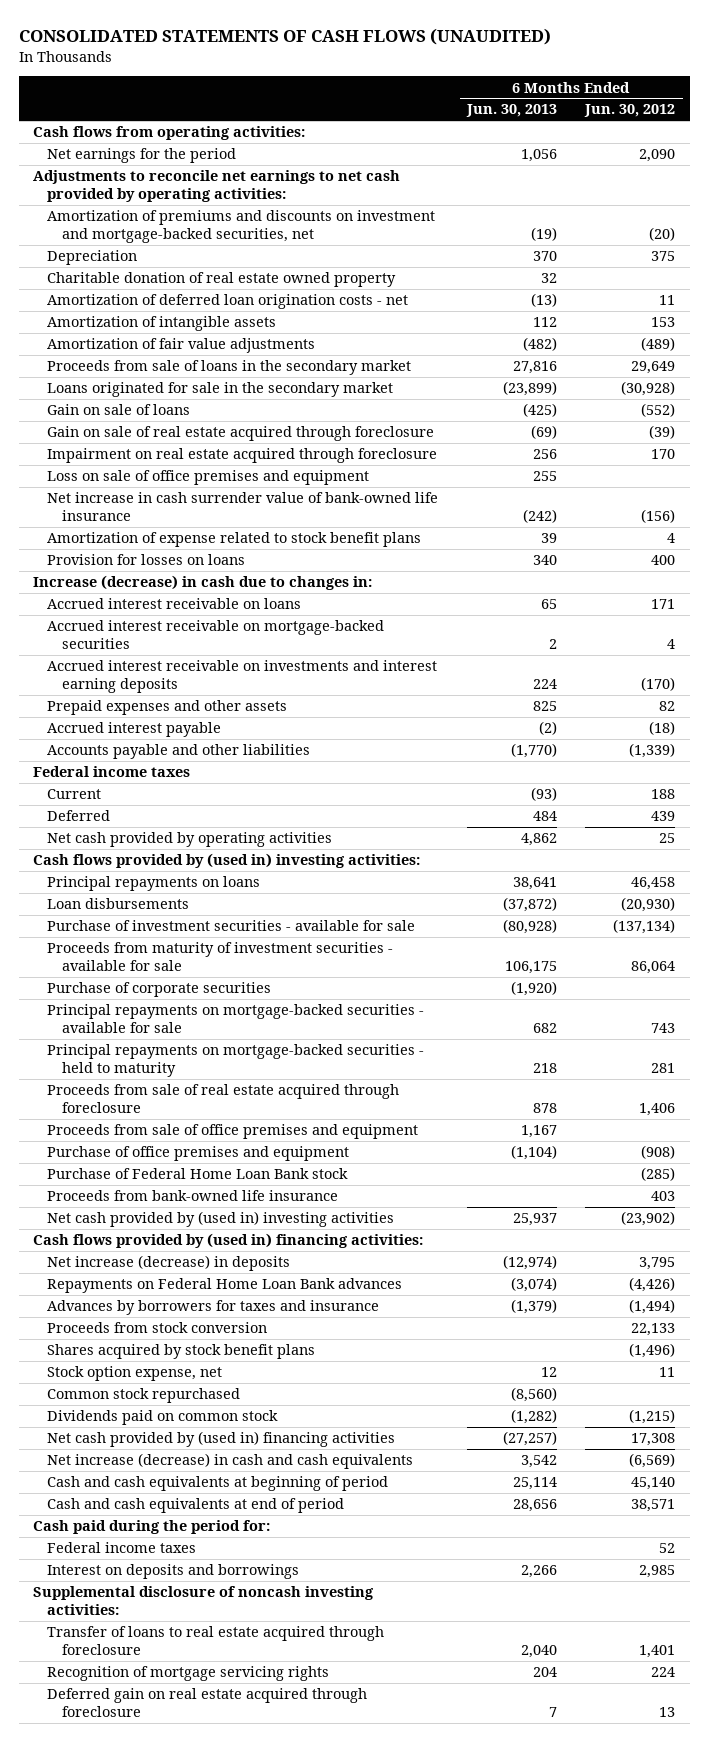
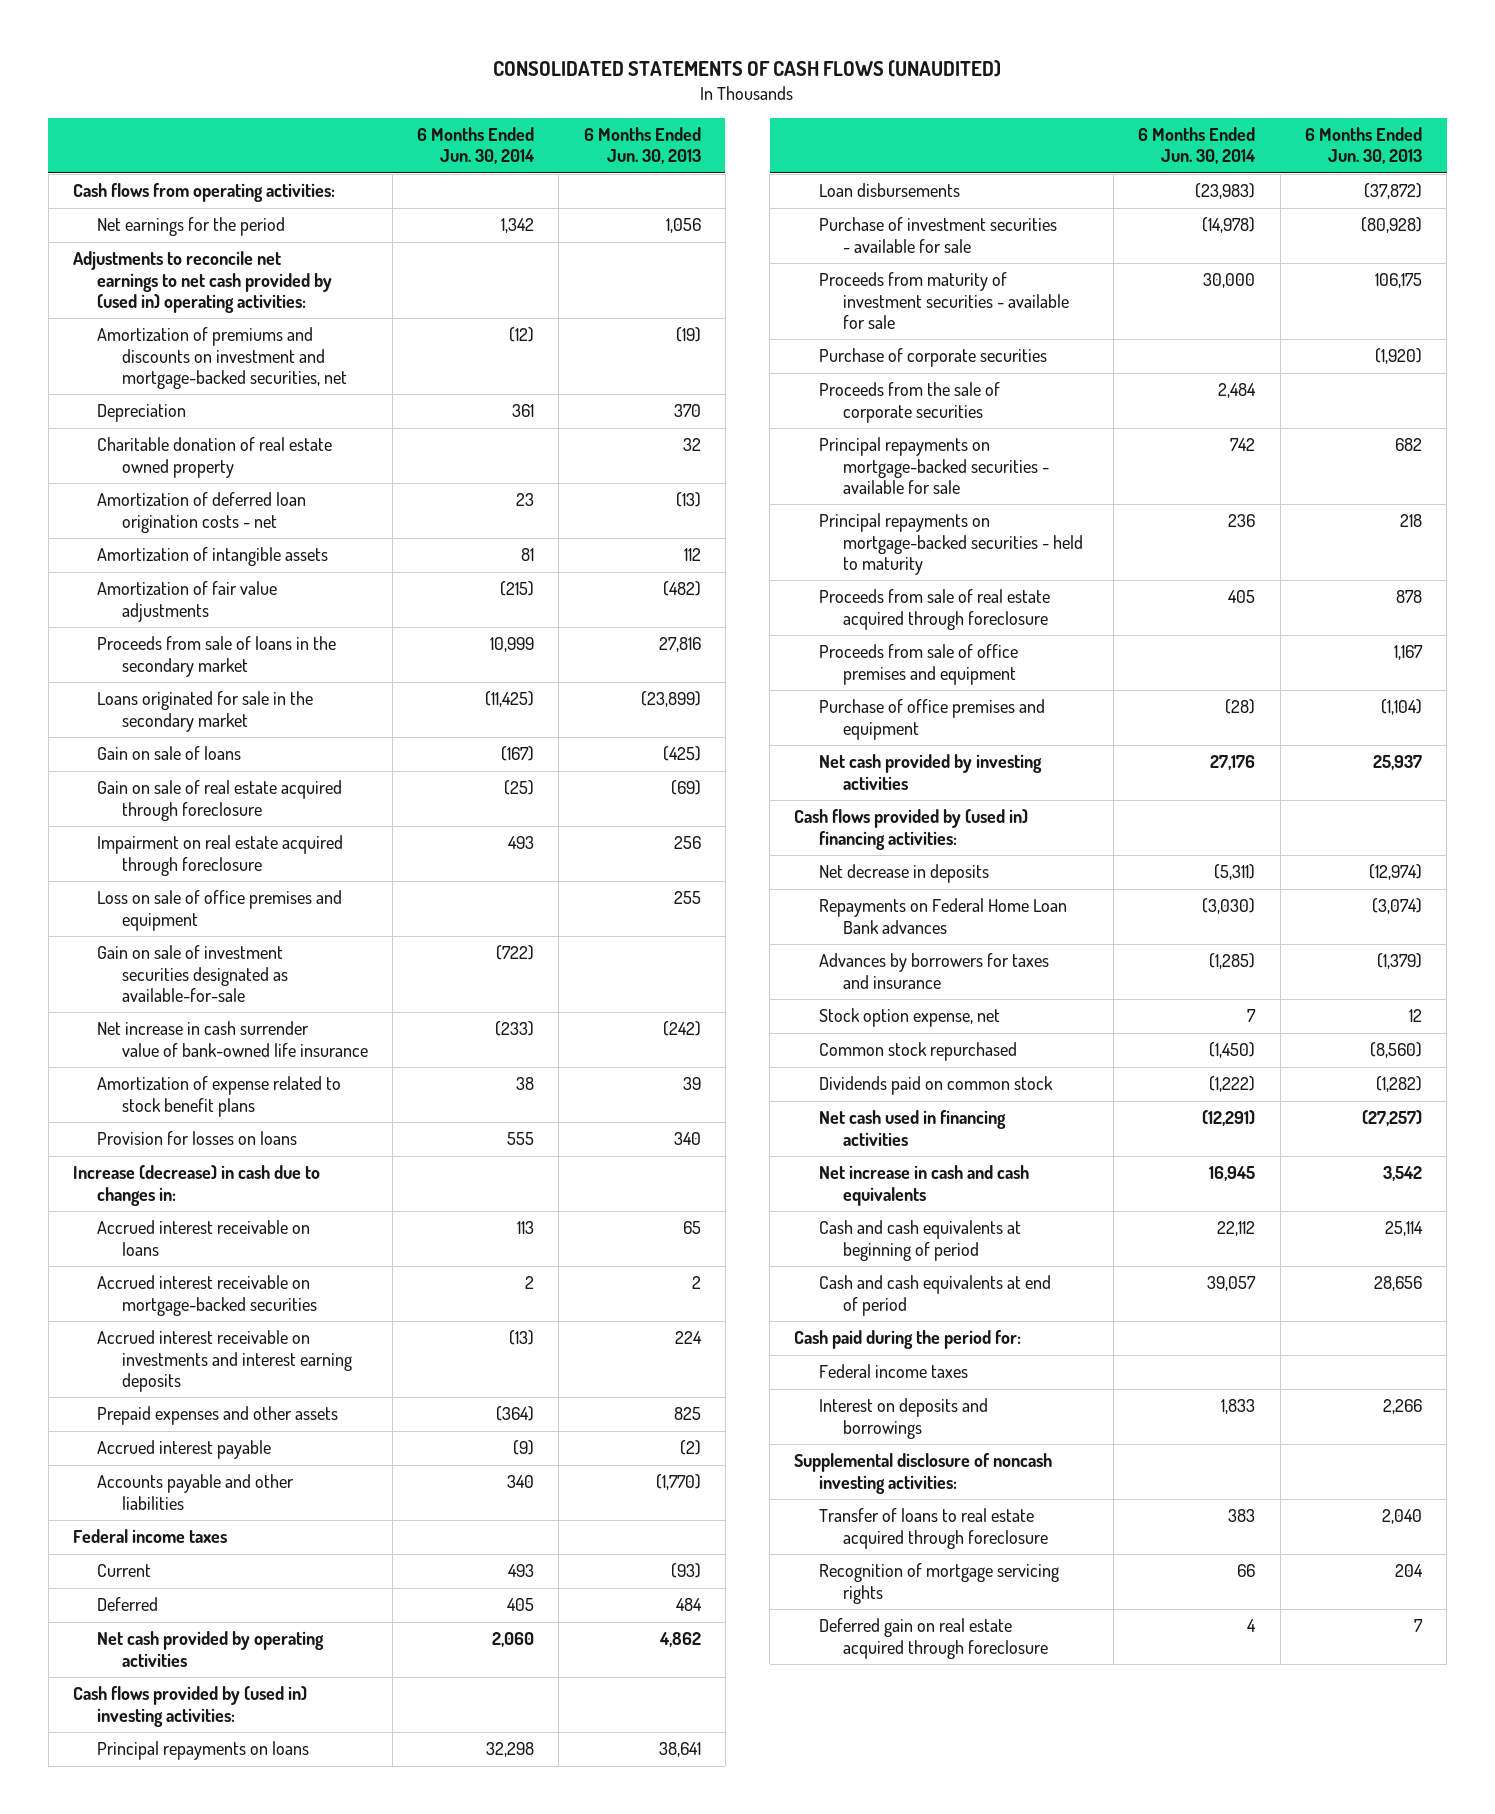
- | 6 Months Ended Jun. 30, 2013 | 6 Months Ended Jun. 30, 2012
+ | 6 Months Ended Jun. 30, 2014 | 6 Months Ended Jun. 30, 2013
- Adjustments to reconcile net earnings to net cash provided by operating activities:
+ Adjustments to reconcile net earnings to net cash provided by (used in) operating activities:
+ Gain on sale of investment securities designated as available-for-sale | (722) |
+ Proceeds from the sale of corporate securities | 2,484 |
- Purchase of Federal Home Loan Bank stock | | (285)
- Proceeds from bank-owned life insurance | | 403
- Net cash provided by (used in) investing activities | 25,937 | (23,902)
+ Net cash provided by investing activities | 27,176 | 25,937
- Net increase (decrease) in deposits | (12,974) | 3,795
+ Net decrease in deposits | (5,311) | (12,974)
- Proceeds from stock conversion | | 22,133
- Shares acquired by stock benefit plans | | (1,496)
- Net cash provided by (used in) financing activities | (27,257) | 17,308
- Net increase (decrease) in cash and cash equivalents | 3,542 | (6,569)
+ Net cash used in financing activities | (12,291) | (27,257)
+ Net increase in cash and cash equivalents | 16,945 | 3,542

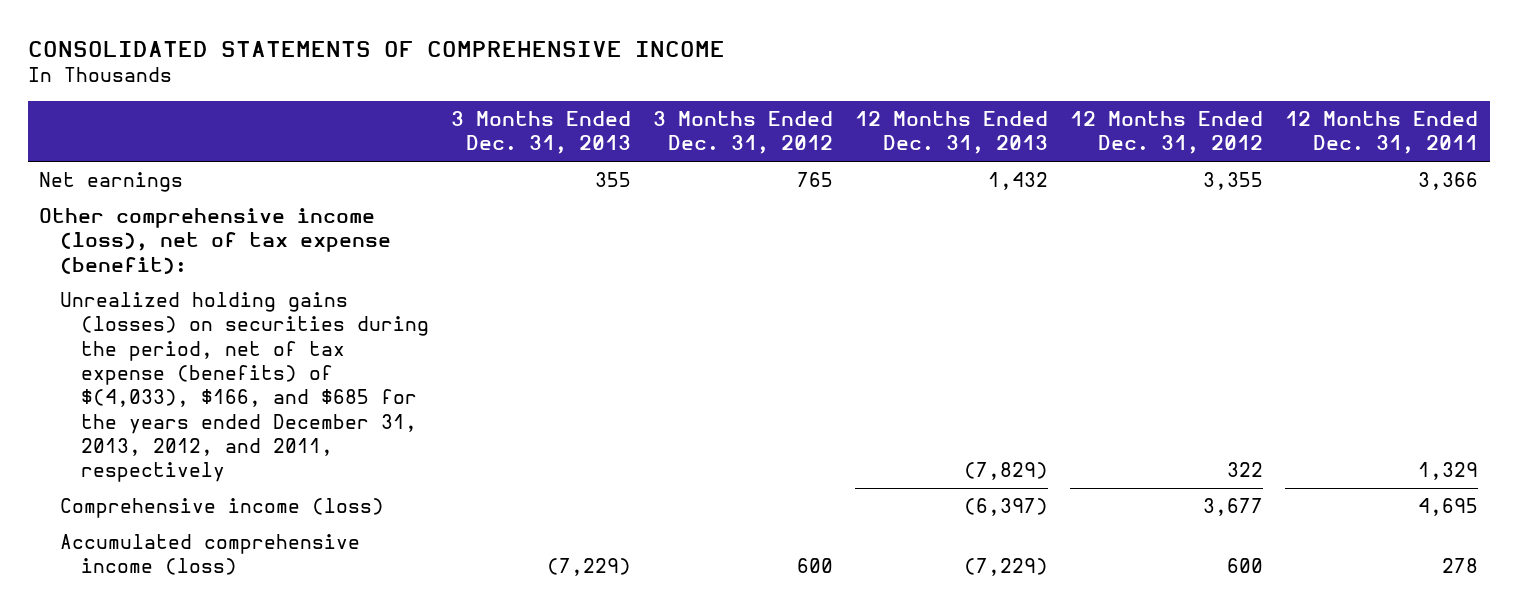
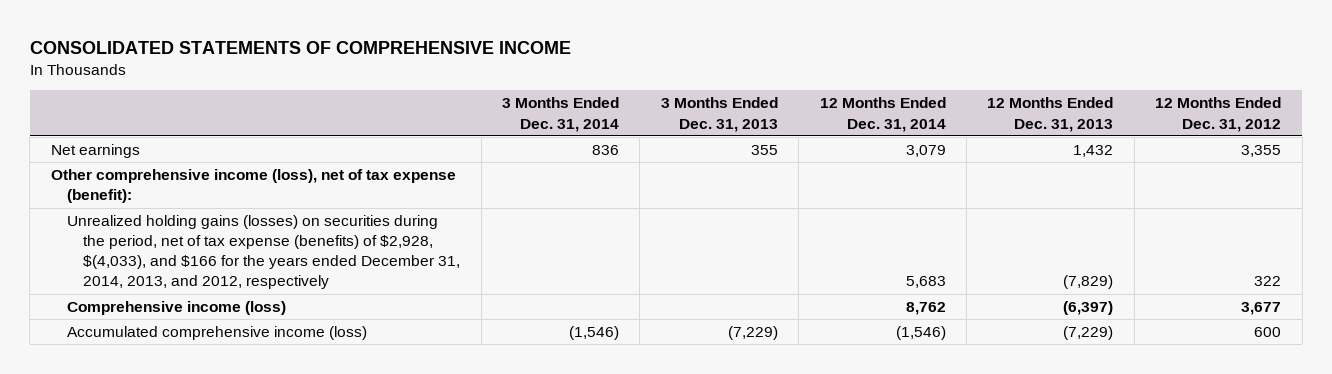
- | 3 Months Ended Dec. 31, 2013 | 3 Months Ended Dec. 31, 2012 | 12 Months Ended Dec. 31, 2013 | 12 Months Ended Dec. 31, 2012 | 12 Months Ended Dec. 31, 2011
+ | 3 Months Ended Dec. 31, 2014 | 3 Months Ended Dec. 31, 2013 | 12 Months Ended Dec. 31, 2014 | 12 Months Ended Dec. 31, 2013 | 12 Months Ended Dec. 31, 2012
- Unrealized holding gains (losses) on securities during the period, net of tax expense (benefits) of $(4,033), $166, and $685 for the years ended December 31, 2013, 2012, and 2011, respectively | | | (7,829) | 322 | 1,329
+ Unrealized holding gains (losses) on securities during the period, net of tax expense (benefits) of $2,928, $(4,033), and $166 for the years ended December 31, 2014, 2013, and 2012, respectively | | | 5,683 | (7,829) | 322

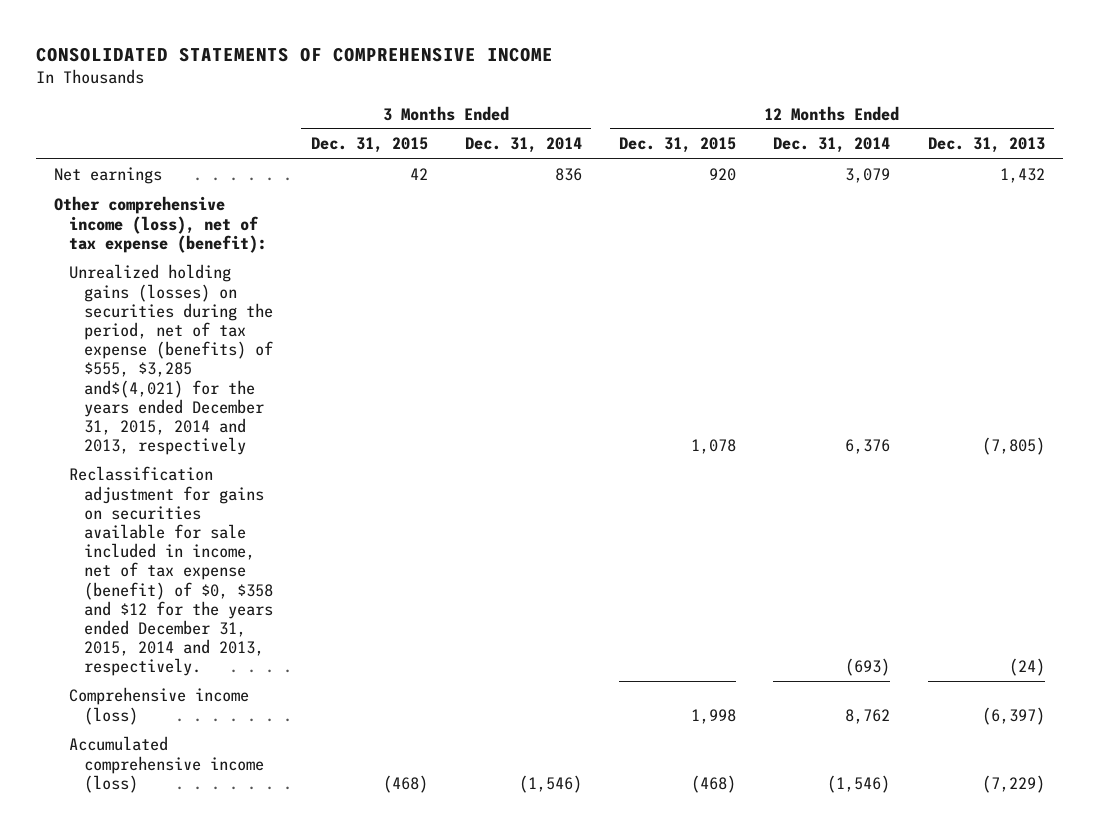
- | 3 Months Ended Dec. 31, 2014 | 3 Months Ended Dec. 31, 2013 | 12 Months Ended Dec. 31, 2014 | 12 Months Ended Dec. 31, 2013 | 12 Months Ended Dec. 31, 2012
+ | 3 Months Ended Dec. 31, 2015 | 3 Months Ended Dec. 31, 2014 | 12 Months Ended Dec. 31, 2015 | 12 Months Ended Dec. 31, 2014 | 12 Months Ended Dec. 31, 2013
- Unrealized holding gains (losses) on securities during the period, net of tax expense (benefits) of $2,928, $(4,033), and $166 for the years ended December 31, 2014, 2013, and 2012, respectively | | | 5,683 | (7,829) | 322
+ Unrealized holding gains (losses) on securities during the period, net of tax expense (benefits) of $555, $3,285 and$(4,021) for the years ended December 31, 2015, 2014 and 2013, respectively | | | 1,078 | 6,376 | (7,805)
+ Reclassification adjustment for gains on securities available for sale included in income, net of tax expense (benefit) of $0, $358 and $12 for the years ended December 31, 2015, 2014 and 2013, respectively. | | | | (693) | (24)

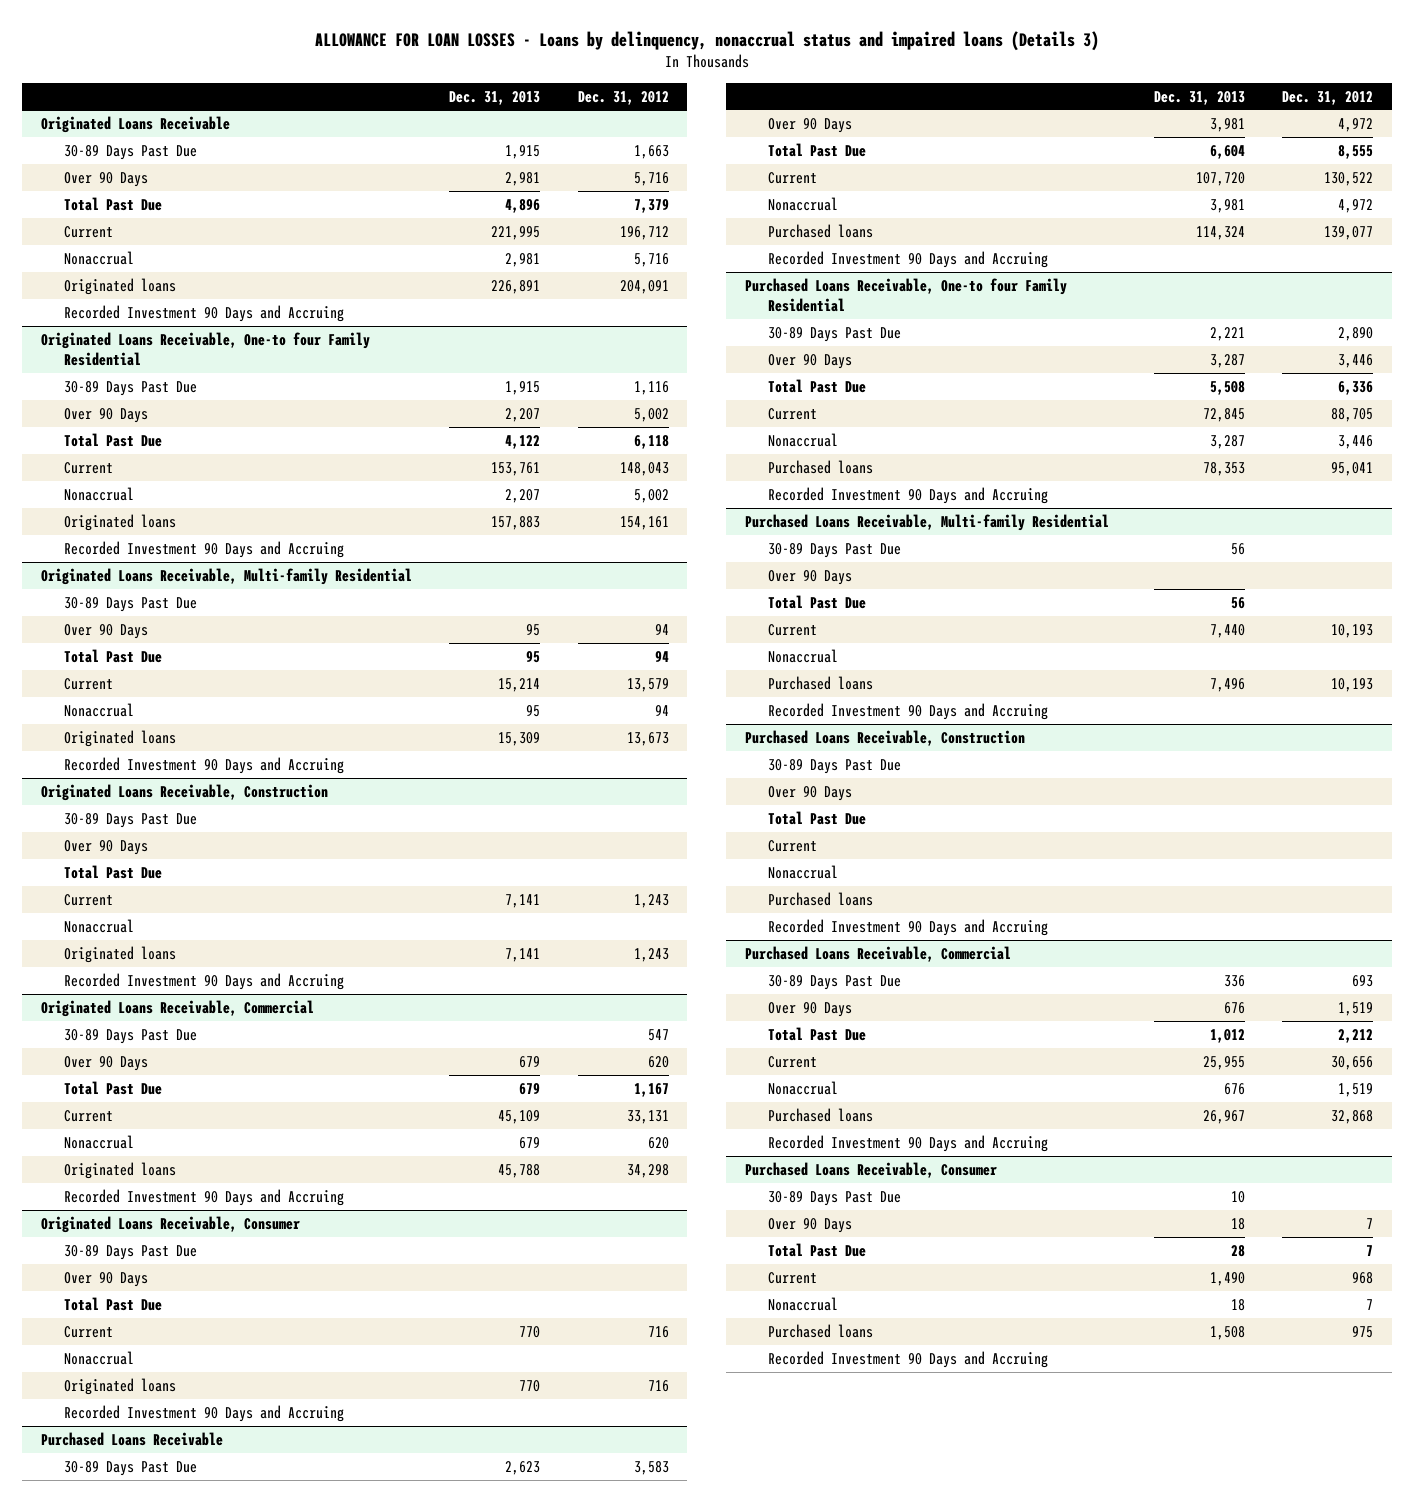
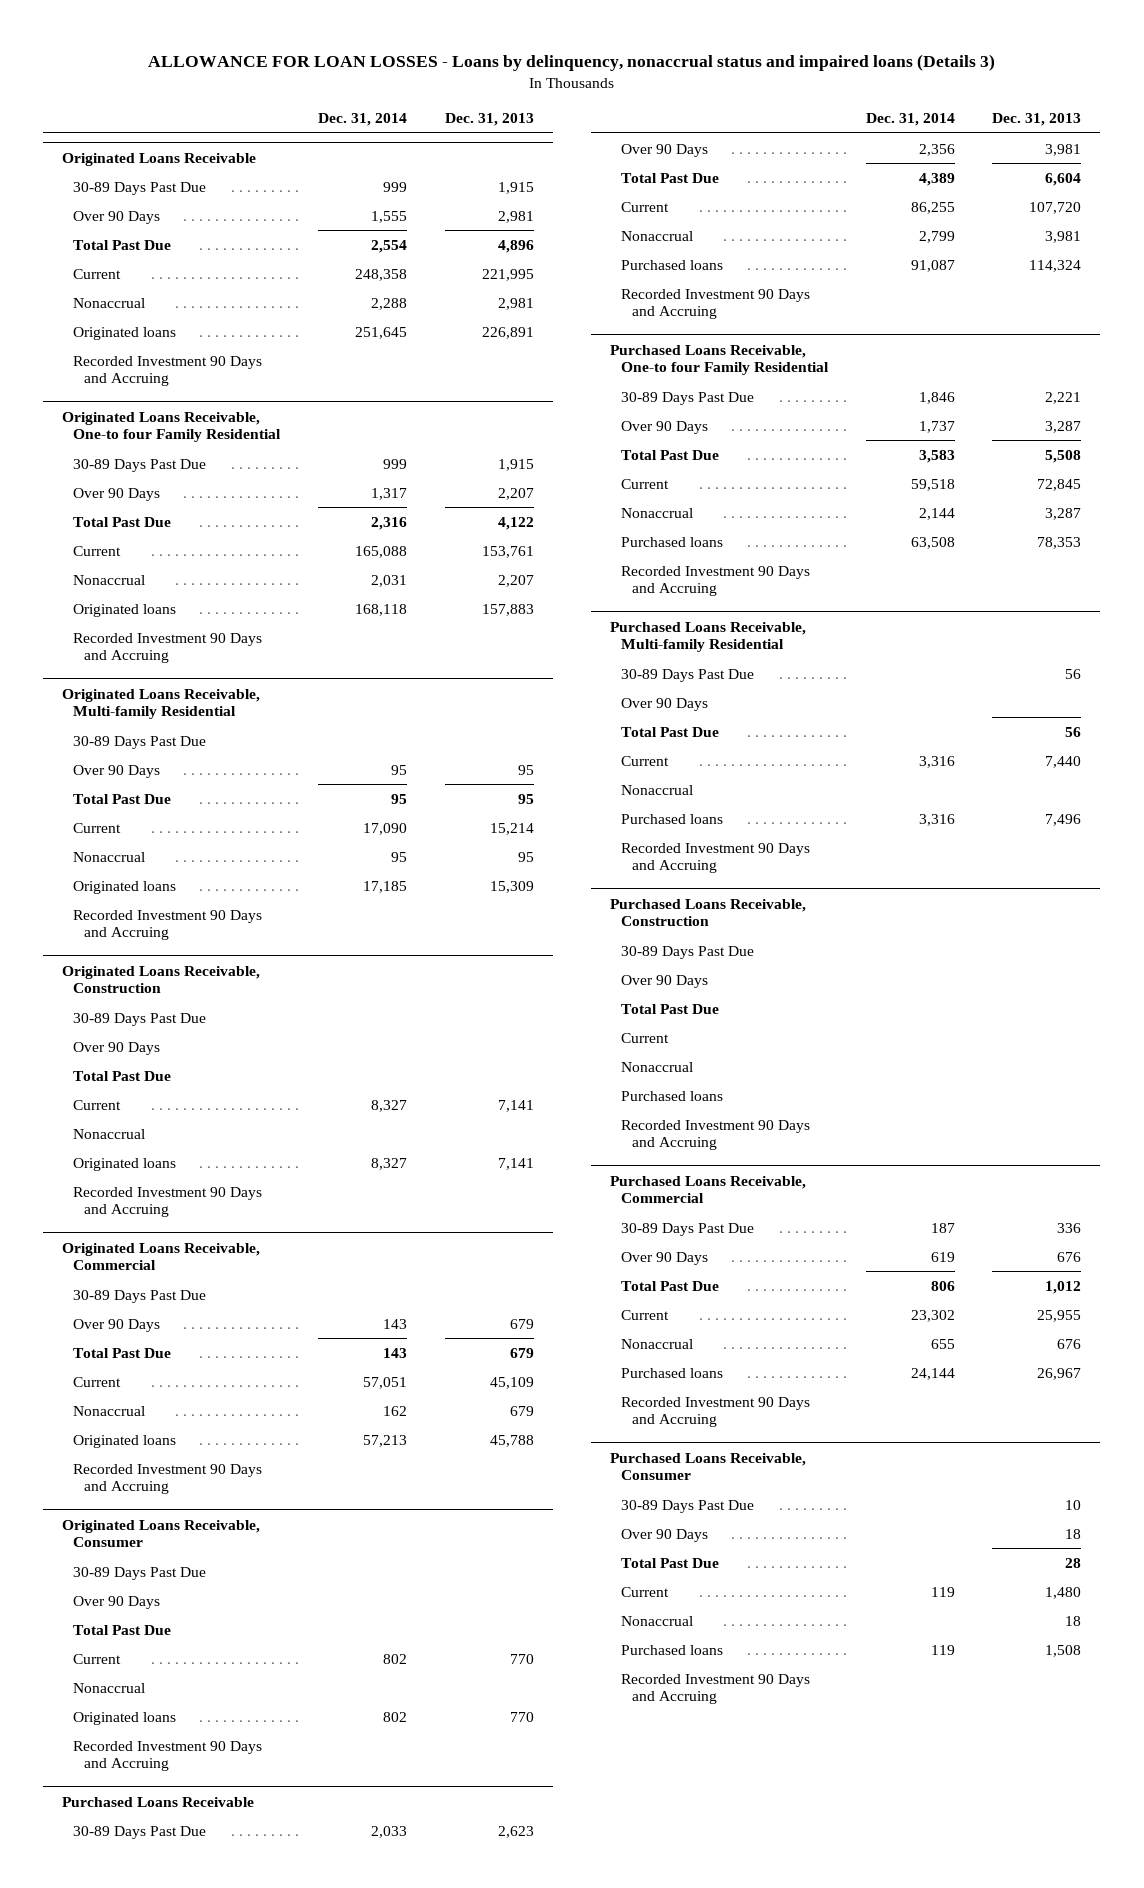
- | Dec. 31, 2013 | Dec. 31, 2012
+ | Dec. 31, 2014 | Dec. 31, 2013
@ Purchased Loans Receivable, Consumer
- Current | 1,490 | 968
+ Current | 119 | 1,480

